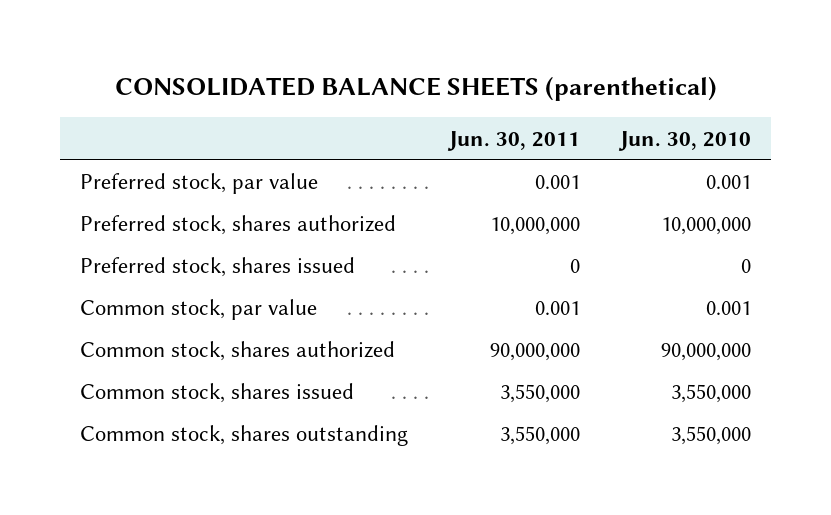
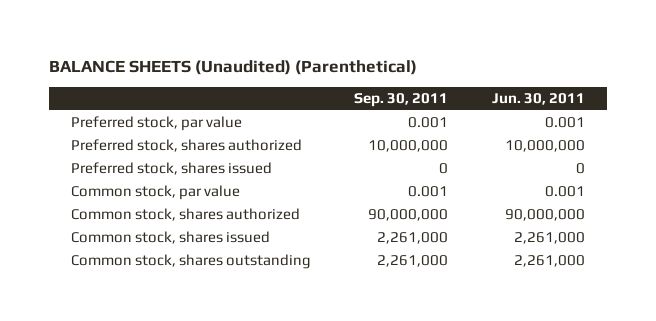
- CONSOLIDATED BALANCE SHEETS (parenthetical)
+ BALANCE SHEETS (Unaudited) (Parenthetical)
- | Jun. 30, 2011 | Jun. 30, 2010
+ | Sep. 30, 2011 | Jun. 30, 2011
- Common stock, shares issued | 3,550,000 | 3,550,000
- Common stock, shares outstanding | 3,550,000 | 3,550,000
+ Common stock, shares issued | 2,261,000 | 2,261,000
+ Common stock, shares outstanding | 2,261,000 | 2,261,000

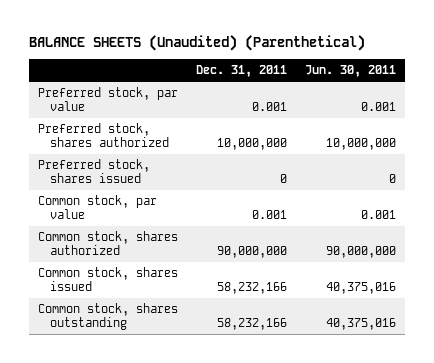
- | Sep. 30, 2011 | Jun. 30, 2011
+ | Dec. 31, 2011 | Jun. 30, 2011
- Common stock, shares issued | 2,261,000 | 2,261,000
- Common stock, shares outstanding | 2,261,000 | 2,261,000
+ Common stock, shares issued | 58,232,166 | 40,375,016
+ Common stock, shares outstanding | 58,232,166 | 40,375,016

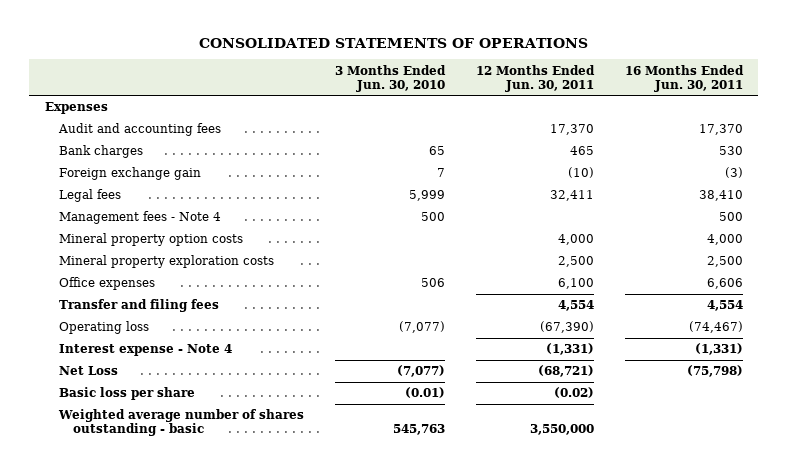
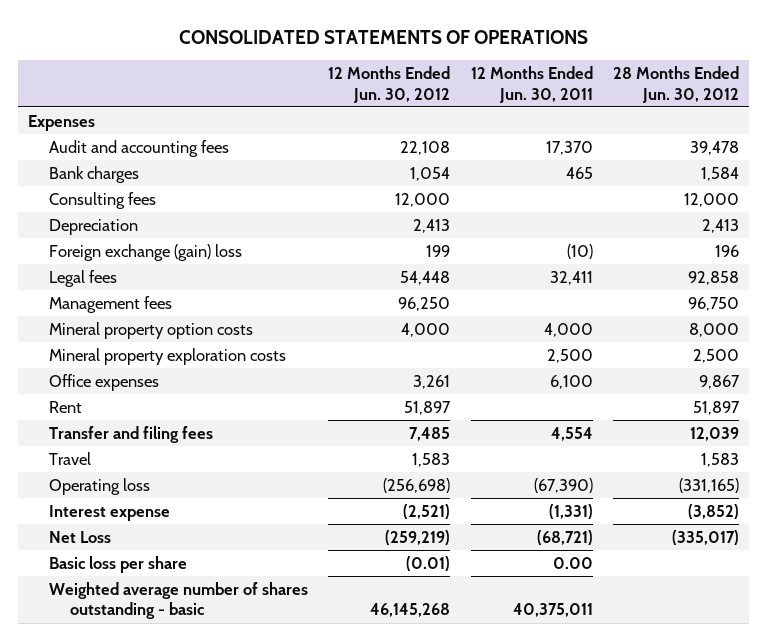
- | 3 Months Ended Jun. 30, 2010 | 12 Months Ended Jun. 30, 2011 | 16 Months Ended Jun. 30, 2011
+ | 12 Months Ended Jun. 30, 2012 | 12 Months Ended Jun. 30, 2011 | 28 Months Ended Jun. 30, 2012
- Foreign exchange gain | 7 | (10) | (3)
+ Consulting fees | 12,000 | | 12,000
+ Depreciation | 2,413 | | 2,413
+ Foreign exchange (gain) loss | 199 | (10) | 196
- Management fees - Note 4 | 500 | | 500
+ Management fees | 96,250 | | 96,750
+ Rent | 51,897 | | 51,897
+ Travel | 1,583 | | 1,583
- Interest expense - Note 4 | | (1,331) | (1,331)
+ Interest expense | (2,521) | (1,331) | (3,852)
- Basic loss per share | (0.01) | (0.02) |
- Weighted average number of shares outstanding - basic | 545,763 | 3,550,000 |
+ Basic loss per share | (0.01) | 0.00 |
+ Weighted average number of shares outstanding - basic | 46,145,268 | 40,375,011 |

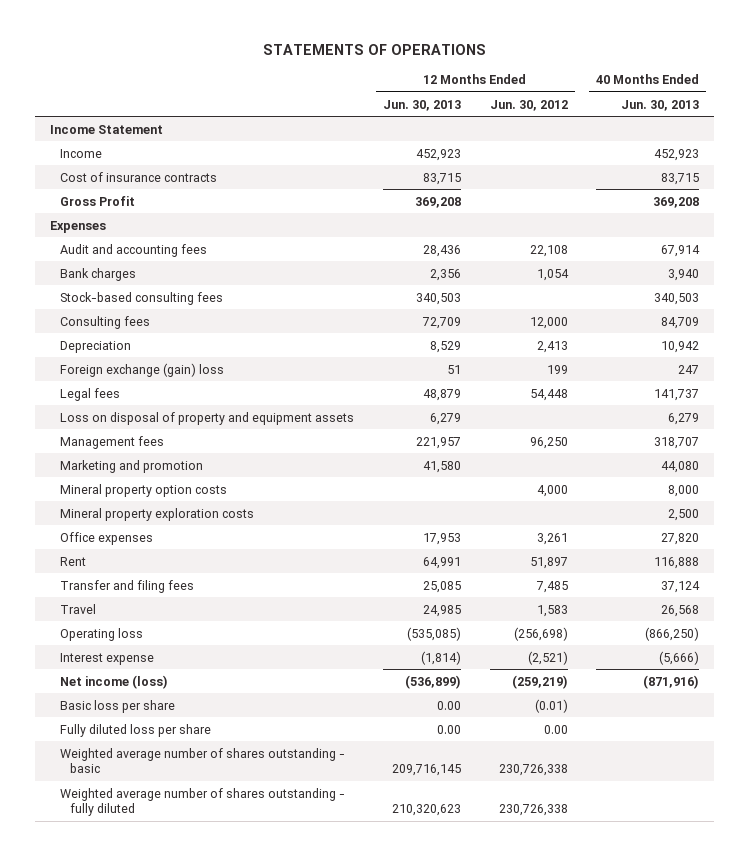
- CONSOLIDATED STATEMENTS OF OPERATIONS
+ STATEMENTS OF OPERATIONS
- | 12 Months Ended Jun. 30, 2012 | 12 Months Ended Jun. 30, 2011 | 28 Months Ended Jun. 30, 2012
+ | 12 Months Ended Jun. 30, 2013 | 12 Months Ended Jun. 30, 2012 | 40 Months Ended Jun. 30, 2013
+ Income Statement
+ Income | 452,923 | | 452,923
+ Cost of insurance contracts | 83,715 | | 83,715
+ Gross Profit | 369,208 | | 369,208
+ Stock-based consulting fees | 340,503 | | 340,503
+ Loss on disposal of property and equipment assets | 6,279 | | 6,279
+ Marketing and promotion | 41,580 | | 44,080
- Net Loss | (259,219) | (68,721) | (335,017)
+ Net income (loss) | (536,899) | (259,219) | (871,916)
- Weighted average number of shares outstanding - basic | 46,145,268 | 40,375,011 |
+ Fully diluted loss per share | 0.00 | 0.00 |
+ Weighted average number of shares outstanding - basic | 209,716,145 | 230,726,338 |
+ Weighted average number of shares outstanding - fully diluted | 210,320,623 | 230,726,338 |

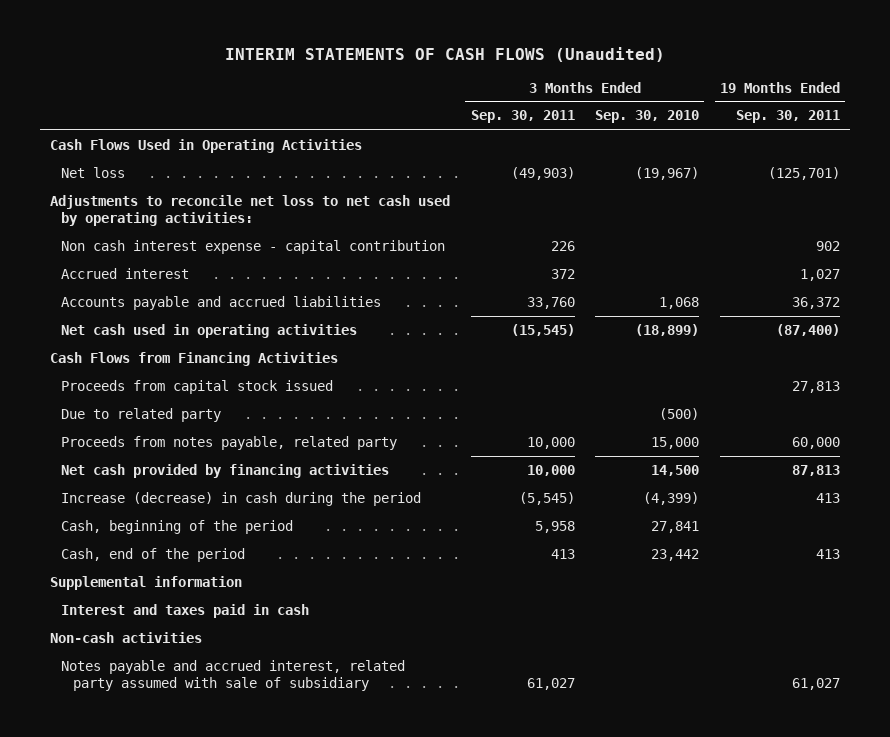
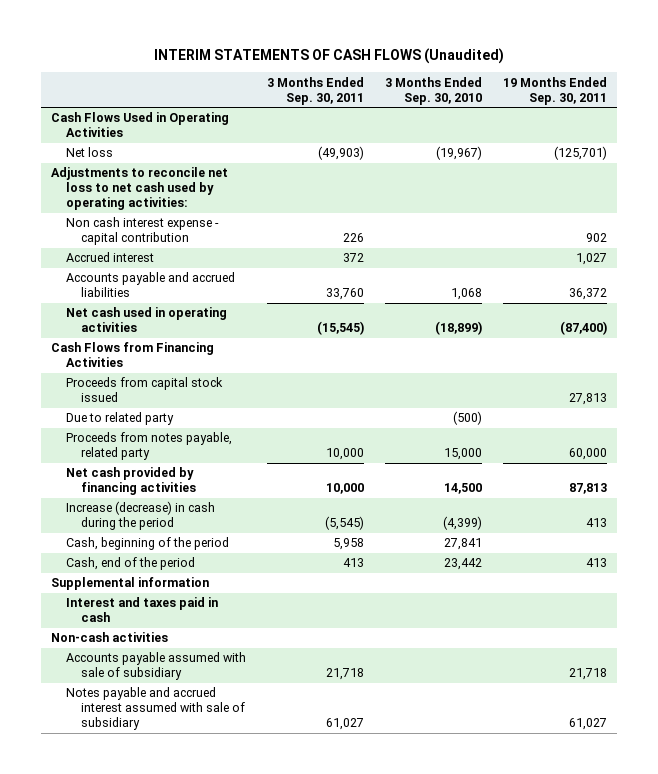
- Notes payable and accrued interest, related party assumed with sale of subsidiary | 61,027 | | 61,027
+ Accounts payable assumed with sale of subsidiary | 21,718 | | 21,718
+ Notes payable and accrued interest assumed with sale of subsidiary | 61,027 | | 61,027

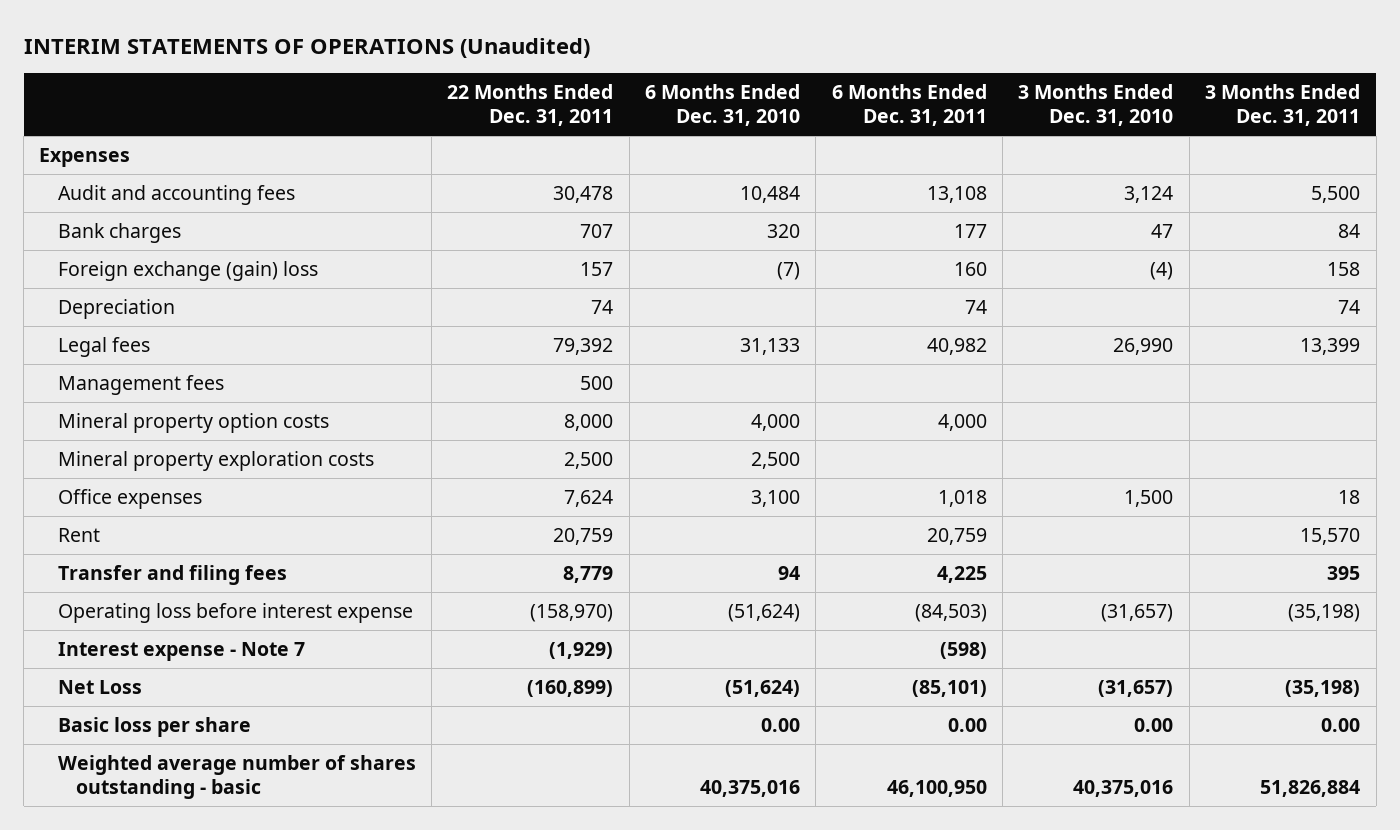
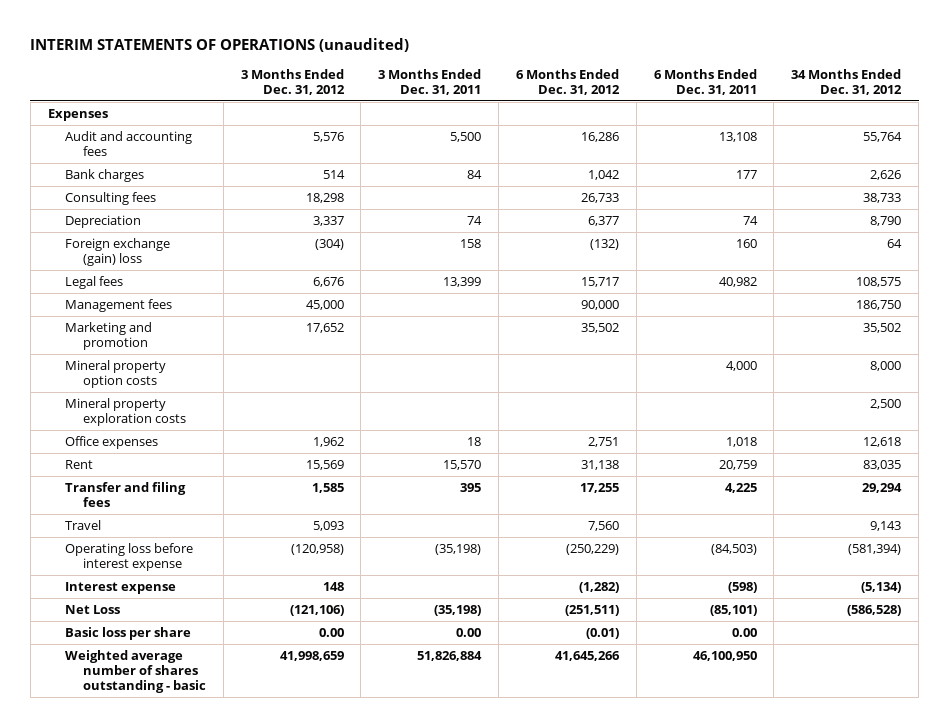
- INTERIM STATEMENTS OF OPERATIONS (Unaudited)
+ INTERIM STATEMENTS OF OPERATIONS (unaudited)
- | 22 Months Ended Dec. 31, 2011 | 6 Months Ended Dec. 31, 2010 | 6 Months Ended Dec. 31, 2011 | 3 Months Ended Dec. 31, 2010 | 3 Months Ended Dec. 31, 2011
+ | 3 Months Ended Dec. 31, 2012 | 3 Months Ended Dec. 31, 2011 | 6 Months Ended Dec. 31, 2012 | 6 Months Ended Dec. 31, 2011 | 34 Months Ended Dec. 31, 2012
+ Consulting fees | 18,298 | | 26,733 | | 38,733
moved down: Foreign exchange (gain) loss | (304) | 158 | (132) | 160 | 64
+ Marketing and promotion | 17,652 | | 35,502 | | 35,502
+ Travel | 5,093 | | 7,560 | | 9,143
- Interest expense - Note 7 | (1,929) | | (598) | |
+ Interest expense | 148 | | (1,282) | (598) | (5,134)

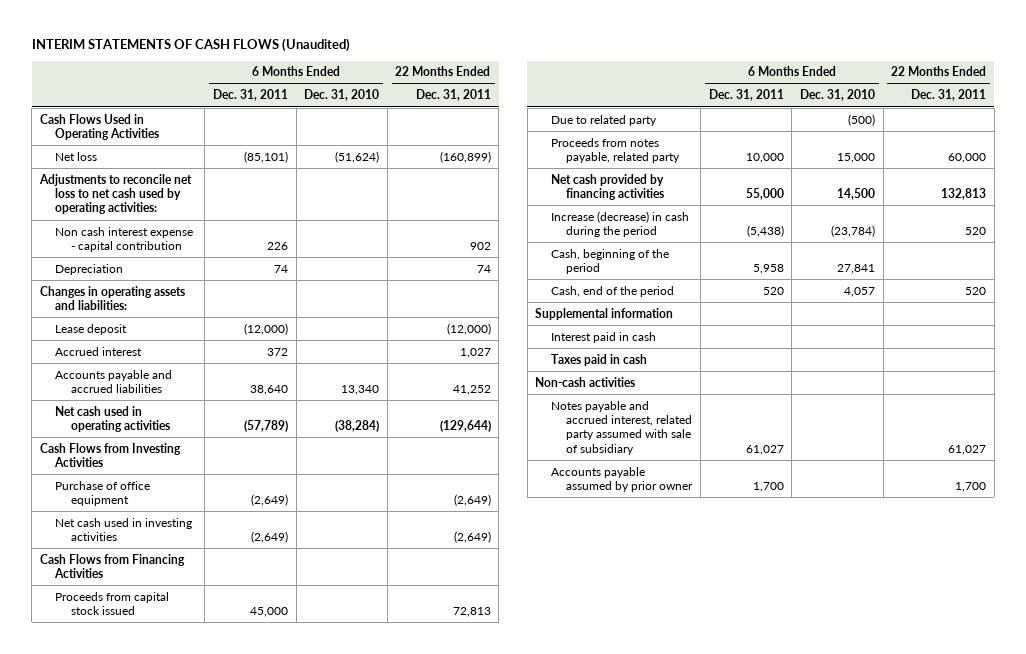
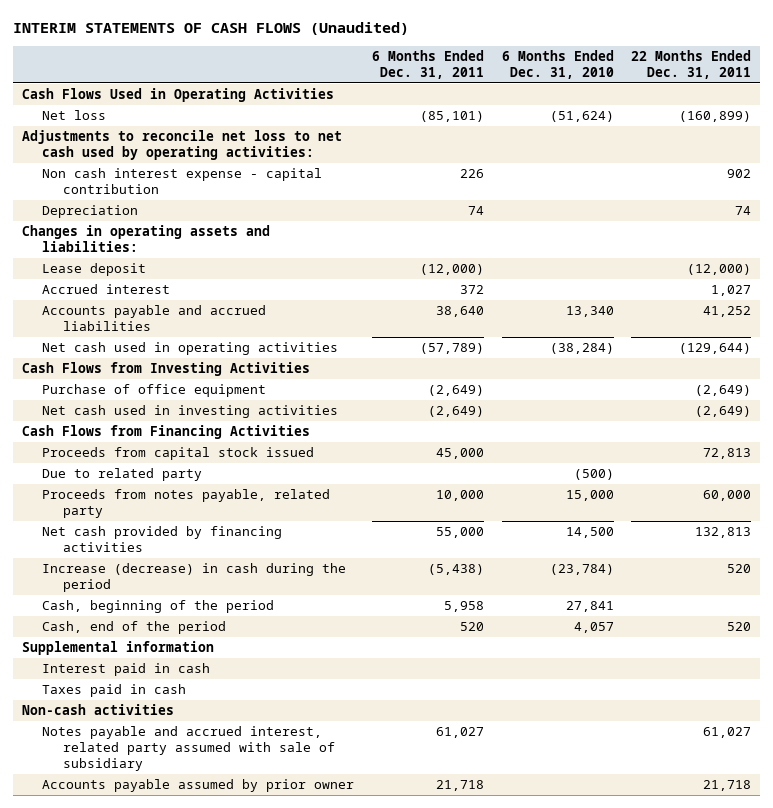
- Accounts payable assumed by prior owner | 1,700 | | 1,700
+ Accounts payable assumed by prior owner | 21,718 | | 21,718

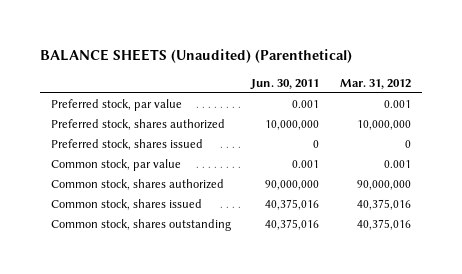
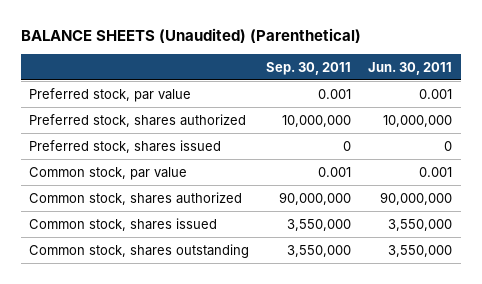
- | Jun. 30, 2011 | Mar. 31, 2012
+ | Sep. 30, 2011 | Jun. 30, 2011
- Common stock, shares issued | 40,375,016 | 40,375,016
- Common stock, shares outstanding | 40,375,016 | 40,375,016
+ Common stock, shares issued | 3,550,000 | 3,550,000
+ Common stock, shares outstanding | 3,550,000 | 3,550,000

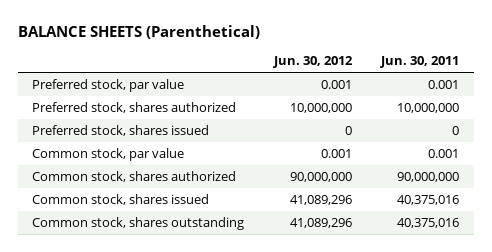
- BALANCE SHEETS (Unaudited) (Parenthetical)
+ BALANCE SHEETS (Parenthetical)
- | Sep. 30, 2011 | Jun. 30, 2011
+ | Jun. 30, 2012 | Jun. 30, 2011
- Common stock, shares issued | 3,550,000 | 3,550,000
- Common stock, shares outstanding | 3,550,000 | 3,550,000
+ Common stock, shares issued | 41,089,296 | 40,375,016
+ Common stock, shares outstanding | 41,089,296 | 40,375,016

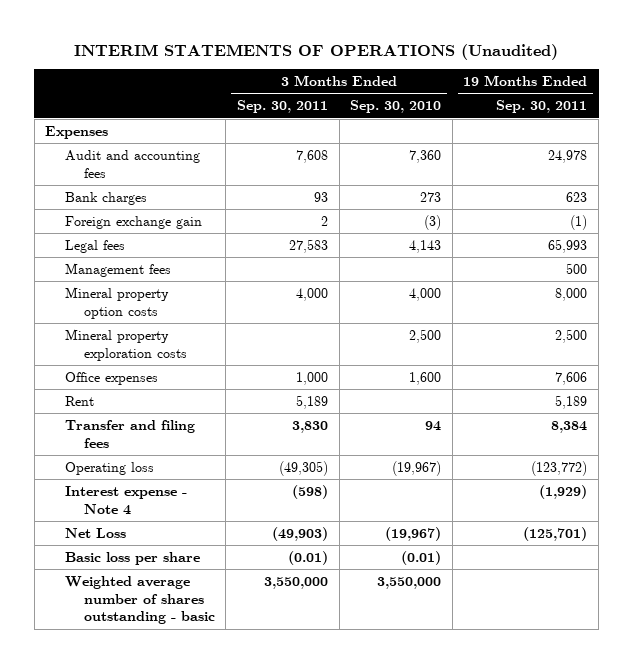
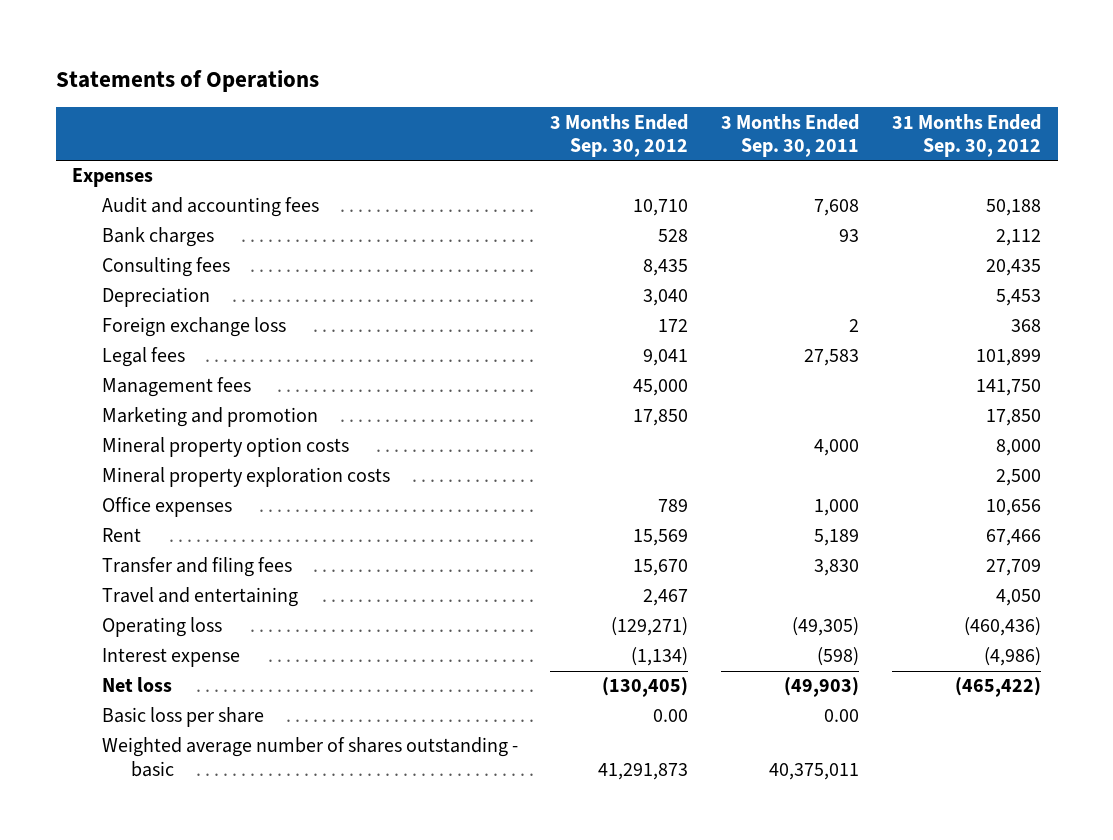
- INTERIM STATEMENTS OF OPERATIONS (Unaudited)
+ Statements of Operations
- | 3 Months Ended Sep. 30, 2011 | 3 Months Ended Sep. 30, 2010 | 19 Months Ended Sep. 30, 2011
+ | 3 Months Ended Sep. 30, 2012 | 3 Months Ended Sep. 30, 2011 | 31 Months Ended Sep. 30, 2012
- Foreign exchange gain | 2 | (3) | (1)
+ Consulting fees | 8,435 | | 20,435
+ Depreciation | 3,040 | | 5,453
+ Foreign exchange loss | 172 | 2 | 368
+ Marketing and promotion | 17,850 | | 17,850
+ Travel and entertaining | 2,467 | | 4,050
- Interest expense - Note 4 | (598) | | (1,929)
- Net Loss | (49,903) | (19,967) | (125,701)
- Basic loss per share | (0.01) | (0.01) |
- Weighted average number of shares outstanding - basic | 3,550,000 | 3,550,000 |
+ Interest expense | (1,134) | (598) | (4,986)
+ Net loss | (130,405) | (49,903) | (465,422)
+ Basic loss per share | 0.00 | 0.00 |
+ Weighted average number of shares outstanding - basic | 41,291,873 | 40,375,011 |

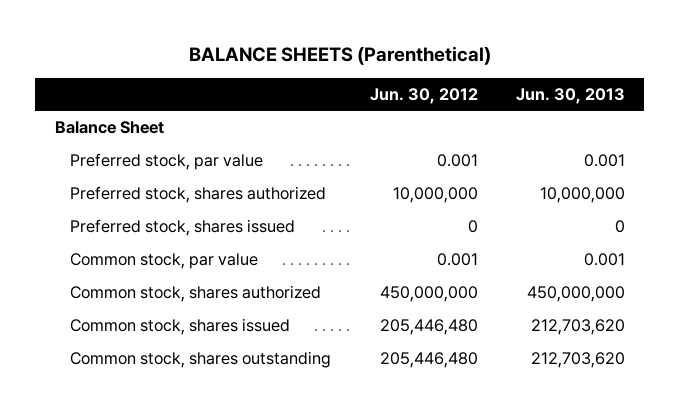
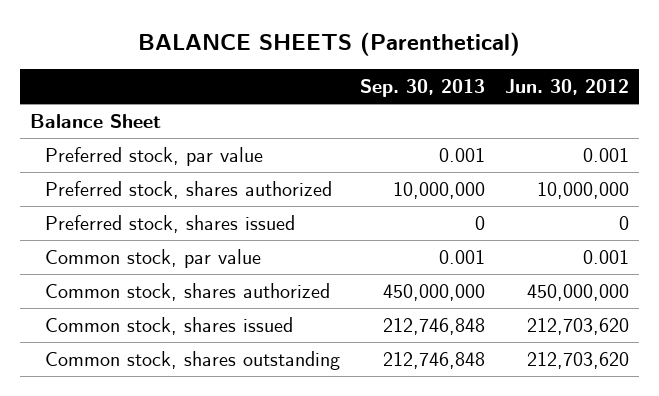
- | Jun. 30, 2012 | Jun. 30, 2013
+ | Sep. 30, 2013 | Jun. 30, 2012
- Common stock, shares issued | 205,446,480 | 212,703,620
- Common stock, shares outstanding | 205,446,480 | 212,703,620
+ Common stock, shares issued | 212,746,848 | 212,703,620
+ Common stock, shares outstanding | 212,746,848 | 212,703,620

